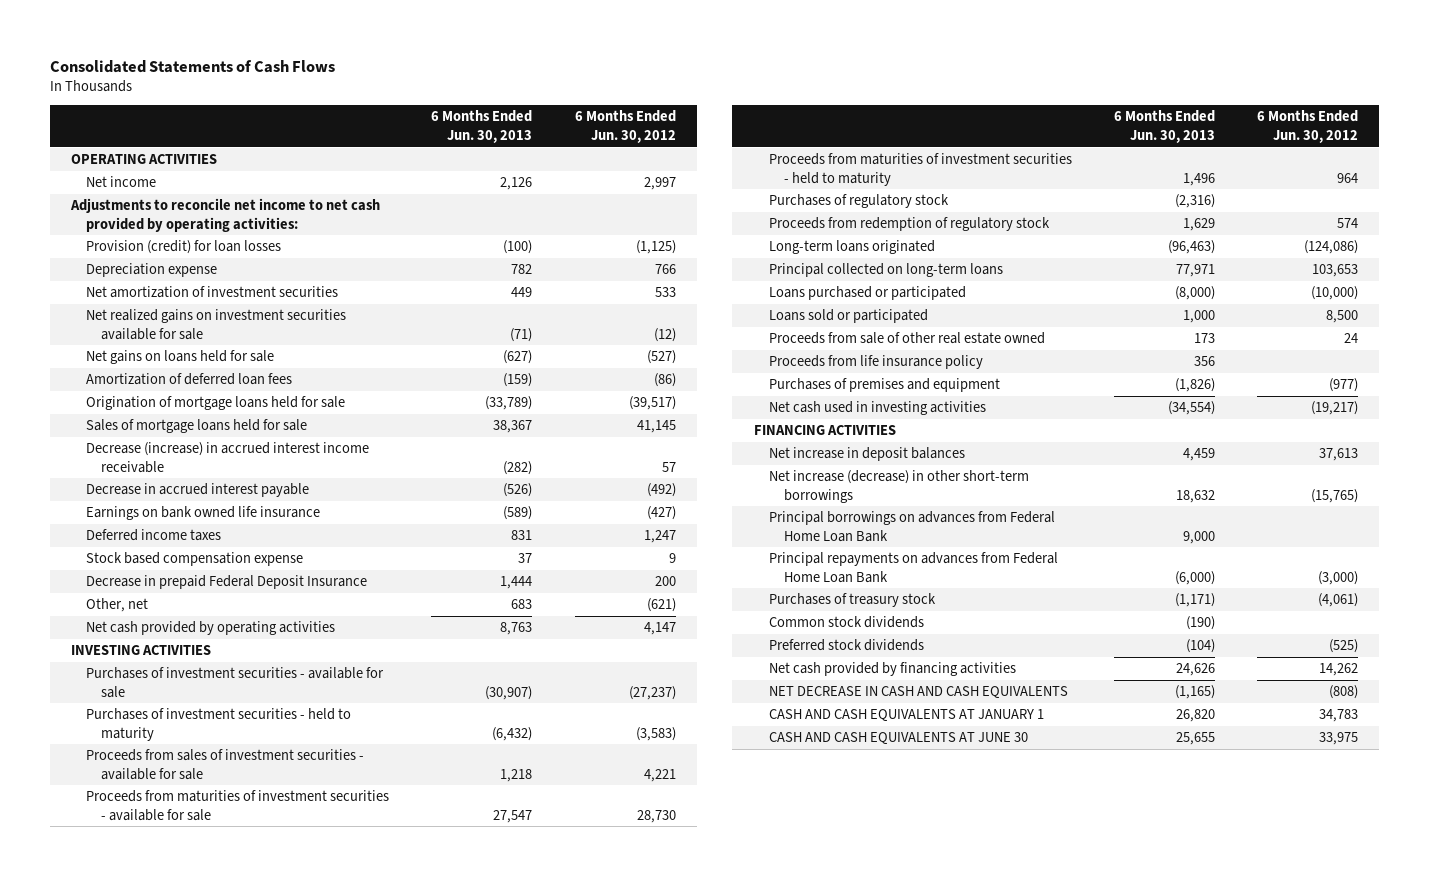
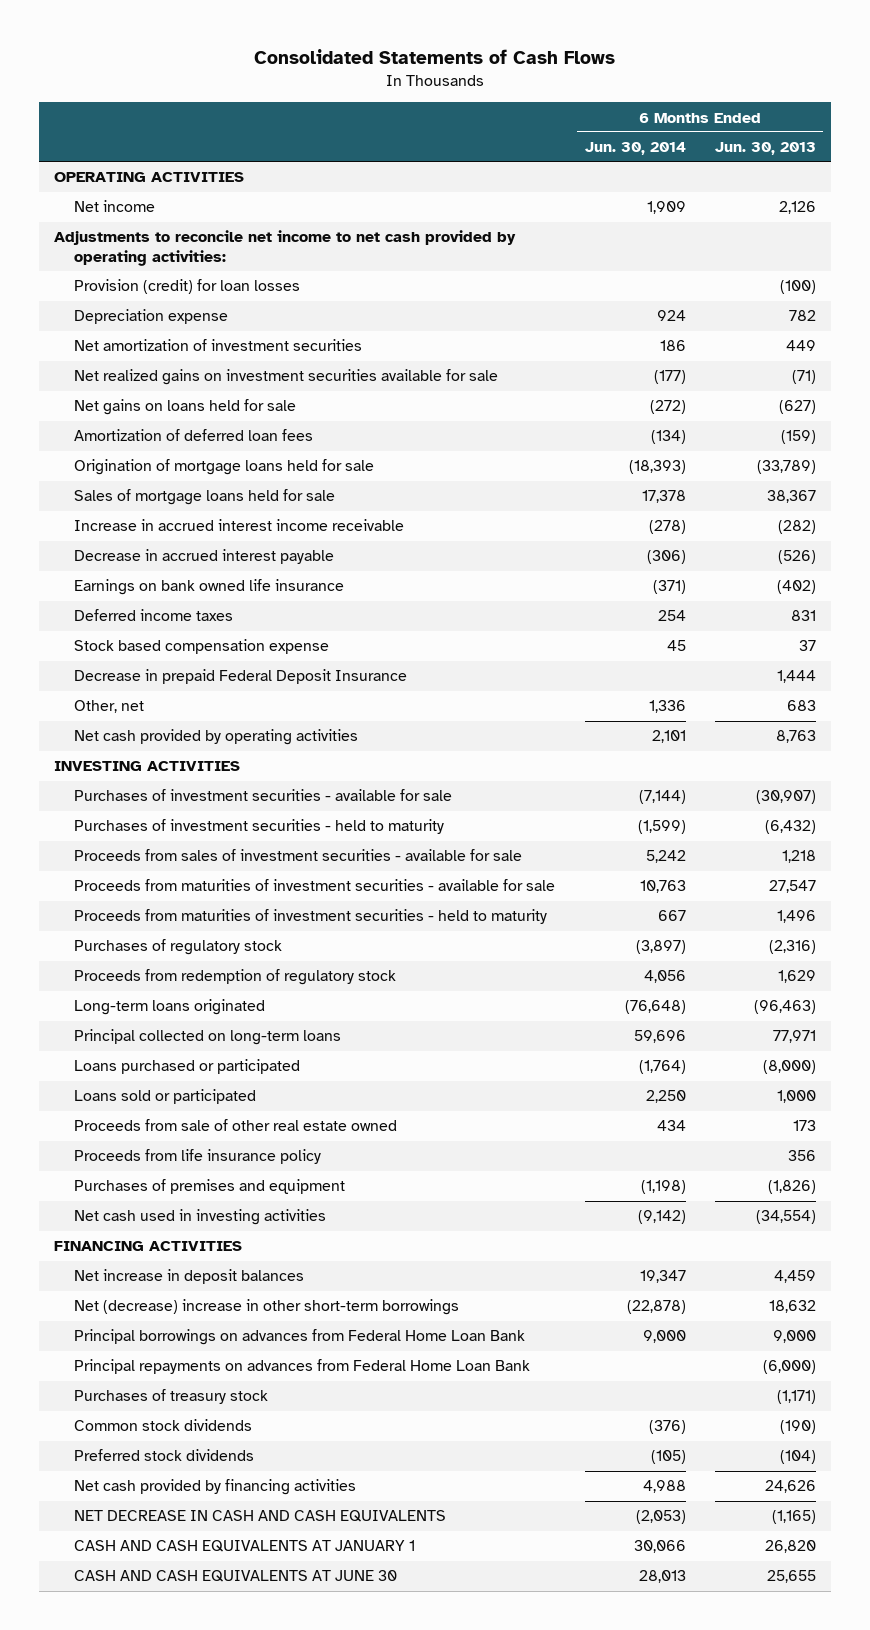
- | 6 Months Ended Jun. 30, 2013 | 6 Months Ended Jun. 30, 2012
+ | 6 Months Ended Jun. 30, 2014 | 6 Months Ended Jun. 30, 2013
- Decrease (increase) in accrued interest income receivable | (282) | 57
+ Increase in accrued interest income receivable | (278) | (282)
- Earnings on bank owned life insurance | (589) | (427)
+ Earnings on bank owned life insurance | (371) | (402)
- Net increase (decrease) in other short-term borrowings | 18,632 | (15,765)
+ Net (decrease) increase in other short-term borrowings | (22,878) | 18,632

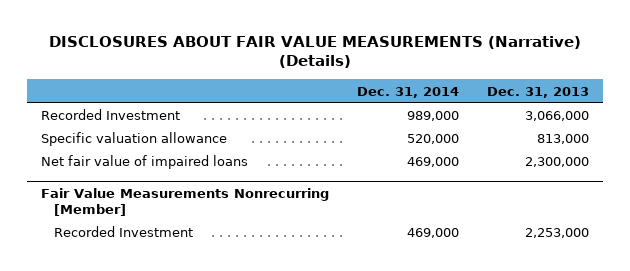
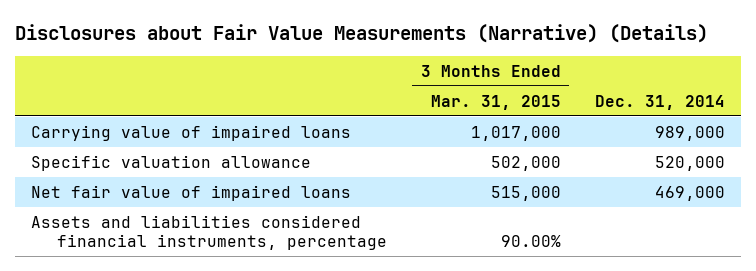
- DISCLOSURES ABOUT FAIR VALUE MEASUREMENTS (Narrative) (Details)
+ Disclosures about Fair Value Measurements (Narrative) (Details)
- | Dec. 31, 2014 | Dec. 31, 2013
+ | 3 Months Ended Mar. 31, 2015 | Dec. 31, 2014
- Recorded Investment | 989,000 | 3,066,000
+ Carrying value of impaired loans | 1,017,000 | 989,000
- Fair Value Measurements Nonrecurring [Member]
- Recorded Investment | 469,000 | 2,253,000
+ Assets and liabilities considered financial instruments, percentage | 90.00% |

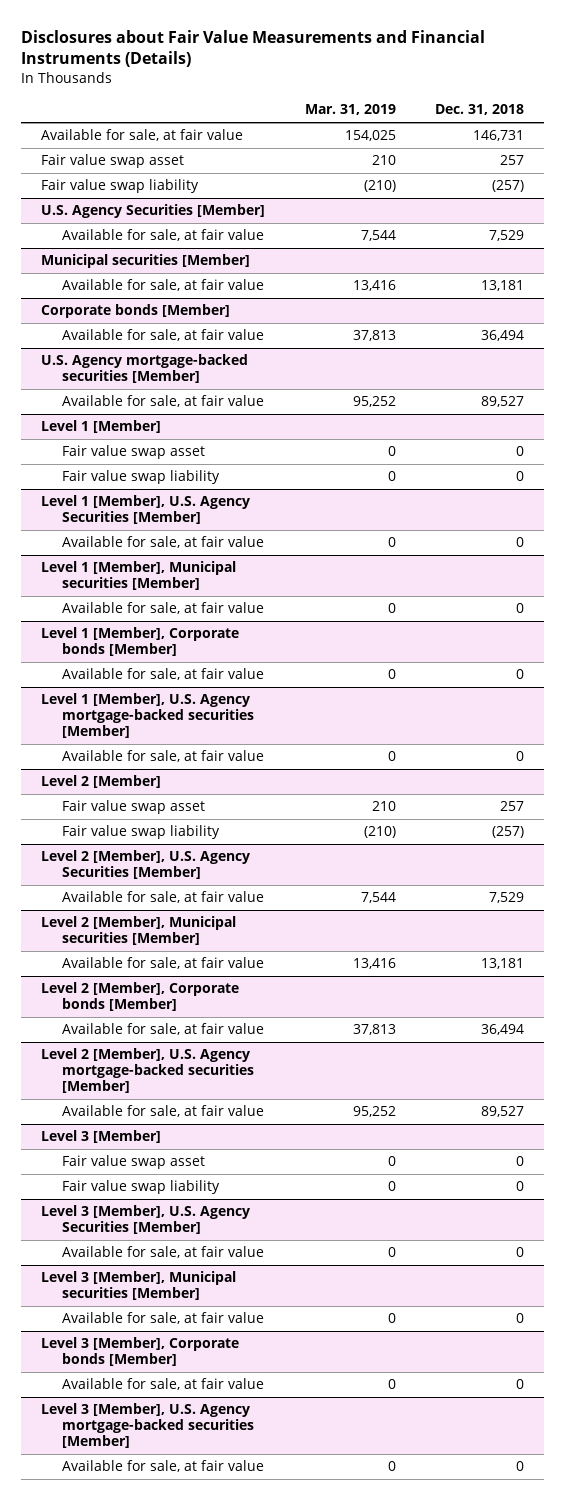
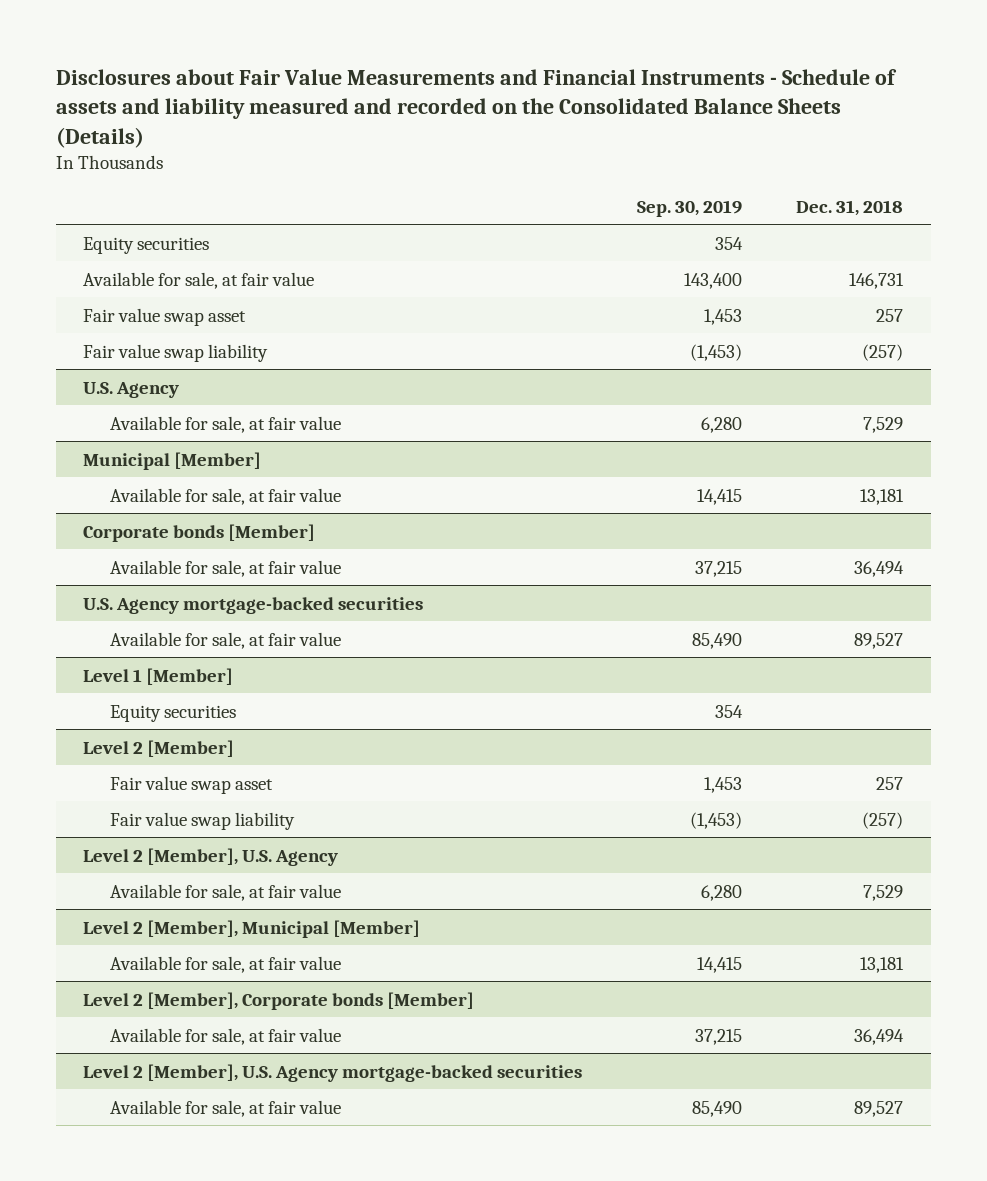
- Disclosures about Fair Value Measurements and Financial Instruments (Details)
+ Disclosures about Fair Value Measurements and Financial Instruments - Schedule of assets and liability measured and recorded on the Consolidated Balance Sheets (Details)
- | Mar. 31, 2019 | Dec. 31, 2018
+ | Sep. 30, 2019 | Dec. 31, 2018
+ Equity securities | 354 |
- U.S. Agency Securities [Member]
+ U.S. Agency
- Municipal securities [Member]
+ Municipal [Member]
- U.S. Agency mortgage-backed securities [Member]
+ U.S. Agency mortgage-backed securities
@ Level 1 [Member]
- Fair value swap asset | 0 | 0
- Fair value swap liability | 0 | 0
- Level 1 [Member], U.S. Agency Securities [Member]
- Available for sale, at fair value | 0 | 0
- Level 1 [Member], Municipal securities [Member]
- Available for sale, at fair value | 0 | 0
- Level 1 [Member], Corporate bonds [Member]
- Available for sale, at fair value | 0 | 0
- Level 1 [Member], U.S. Agency mortgage-backed securities [Member]
- Available for sale, at fair value | 0 | 0
@ Level 1 [Member]
+ Equity securities | 354 |
- Level 2 [Member], U.S. Agency Securities [Member]
+ Level 2 [Member], U.S. Agency
- Level 2 [Member], Municipal securities [Member]
+ Level 2 [Member], Municipal [Member]
- Level 2 [Member], U.S. Agency mortgage-backed securities [Member]
+ Level 2 [Member], U.S. Agency mortgage-backed securities
- Level 3 [Member]
- Fair value swap asset | 0 | 0
- Fair value swap liability | 0 | 0
- Level 3 [Member], U.S. Agency Securities [Member]
- Available for sale, at fair value | 0 | 0
- Level 3 [Member], Municipal securities [Member]
- Available for sale, at fair value | 0 | 0
- Level 3 [Member], Corporate bonds [Member]
- Available for sale, at fair value | 0 | 0
- Level 3 [Member], U.S. Agency mortgage-backed securities [Member]
- Available for sale, at fair value | 0 | 0

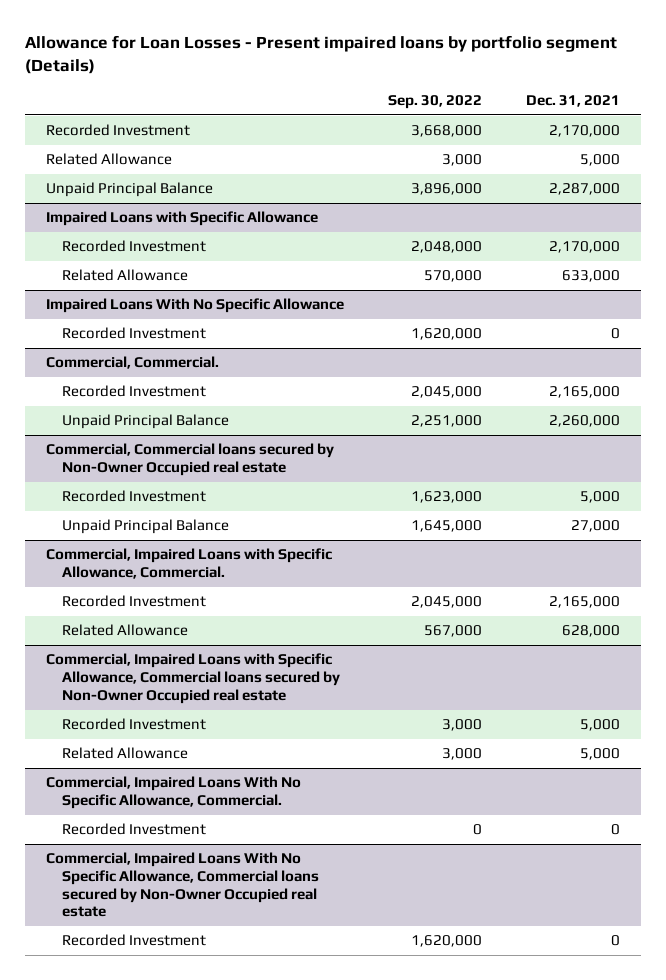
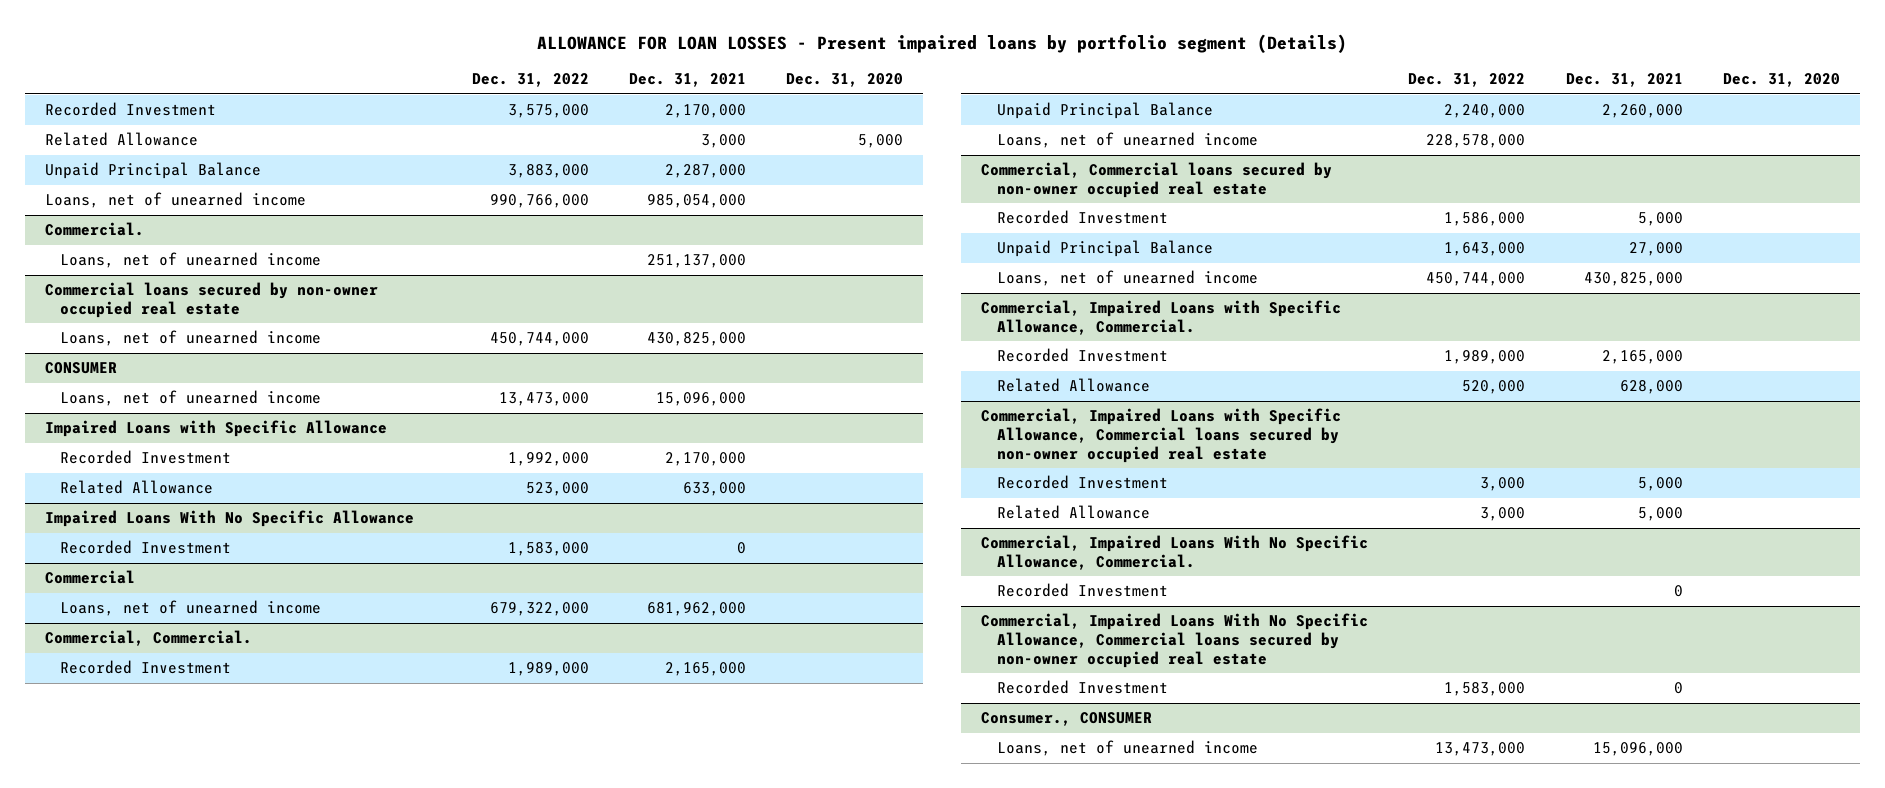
- Allowance for Loan Losses - Present impaired loans by portfolio segment (Details)
+ ALLOWANCE FOR LOAN LOSSES - Present impaired loans by portfolio segment (Details)
- | Sep. 30, 2022 | Dec. 31, 2021
+ | Dec. 31, 2022 | Dec. 31, 2021 | Dec. 31, 2020
- Related Allowance | 3,000 | 5,000
+ Related Allowance | | 3,000 | 5,000
+ Loans, net of unearned income | 990,766,000 | 985,054,000 |
+ Commercial.
+ Loans, net of unearned income | | 251,137,000 |
+ Commercial loans secured by non-owner occupied real estate
+ Loans, net of unearned income | 450,744,000 | 430,825,000 |
+ CONSUMER
+ Loans, net of unearned income | 13,473,000 | 15,096,000 |
+ Commercial
+ Loans, net of unearned income | 679,322,000 | 681,962,000 |
- Commercial, Commercial loans secured by Non-Owner Occupied real estate
@ Commercial, Commercial.
+ Loans, net of unearned income | 228,578,000 | |
+ Commercial, Commercial loans secured by non-owner occupied real estate
+ Loans, net of unearned income | 450,744,000 | 430,825,000 |
- Commercial, Impaired Loans with Specific Allowance, Commercial loans secured by Non-Owner Occupied real estate
+ Commercial, Impaired Loans with Specific Allowance, Commercial loans secured by non-owner occupied real estate
- Commercial, Impaired Loans With No Specific Allowance, Commercial loans secured by Non-Owner Occupied real estate
+ Commercial, Impaired Loans With No Specific Allowance, Commercial loans secured by non-owner occupied real estate
+ Consumer., CONSUMER
+ Loans, net of unearned income | 13,473,000 | 15,096,000 |

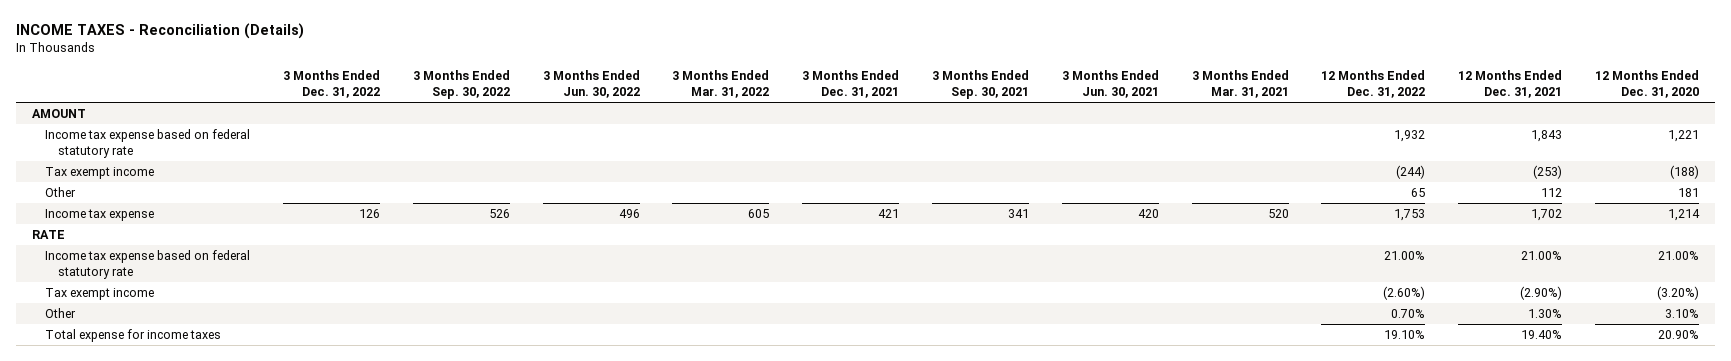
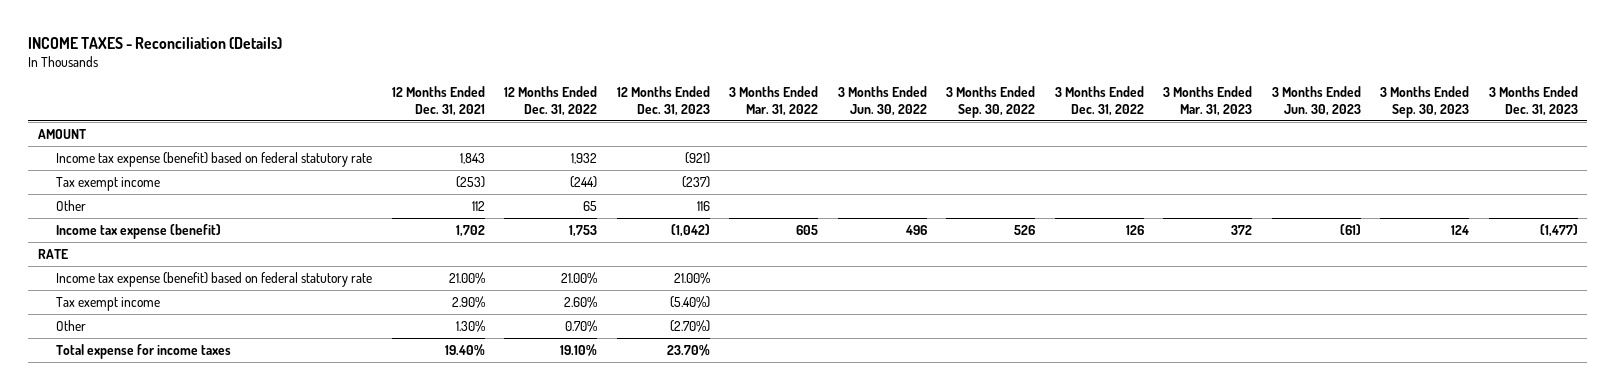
- | 3 Months Ended Dec. 31, 2022 | 3 Months Ended Sep. 30, 2022 | 3 Months Ended Jun. 30, 2022 | 3 Months Ended Mar. 31, 2022 | 3 Months Ended Dec. 31, 2021 | 3 Months Ended Sep. 30, 2021 | 3 Months Ended Jun. 30, 2021 | 3 Months Ended Mar. 31, 2021 | 12 Months Ended Dec. 31, 2022 | 12 Months Ended Dec. 31, 2021 | 12 Months Ended Dec. 31, 2020
+ | 12 Months Ended Dec. 31, 2021 | 12 Months Ended Dec. 31, 2022 | 12 Months Ended Dec. 31, 2023 | 3 Months Ended Mar. 31, 2022 | 3 Months Ended Jun. 30, 2022 | 3 Months Ended Sep. 30, 2022 | 3 Months Ended Dec. 31, 2022 | 3 Months Ended Mar. 31, 2023 | 3 Months Ended Jun. 30, 2023 | 3 Months Ended Sep. 30, 2023 | 3 Months Ended Dec. 31, 2023
- Income tax expense based on federal statutory rate | | | | | | | | | 1,932 | 1,843 | 1,221
+ Income tax expense (benefit) based on federal statutory rate | 1,843 | 1,932 | (921) | | | | | | | |
- Income tax expense | 126 | 526 | 496 | 605 | 421 | 341 | 420 | 520 | 1,753 | 1,702 | 1,214
+ Income tax expense (benefit) | 1,702 | 1,753 | (1,042) | 605 | 496 | 526 | 126 | 372 | (61) | 124 | (1,477)
- Income tax expense based on federal statutory rate | | | | | | | | | 21.00% | 21.00% | 21.00%
- Tax exempt income | | | | | | | | | (2.60%) | (2.90%) | (3.20%)
+ Income tax expense (benefit) based on federal statutory rate | 21.00% | 21.00% | 21.00% | | | | | | | |
+ Tax exempt income | 2.90% | 2.60% | (5.40%) | | | | | | | |

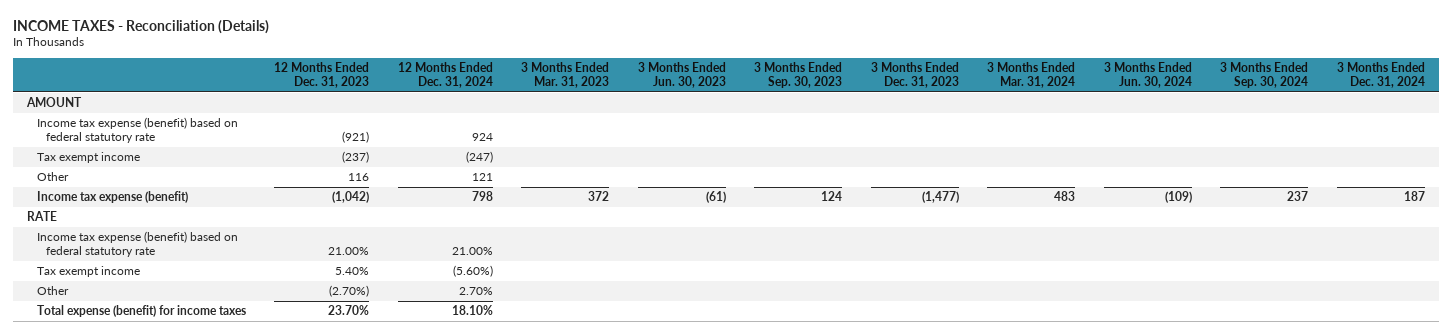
- | 12 Months Ended Dec. 31, 2021 | 12 Months Ended Dec. 31, 2022 | 12 Months Ended Dec. 31, 2023 | 3 Months Ended Mar. 31, 2022 | 3 Months Ended Jun. 30, 2022 | 3 Months Ended Sep. 30, 2022 | 3 Months Ended Dec. 31, 2022 | 3 Months Ended Mar. 31, 2023 | 3 Months Ended Jun. 30, 2023 | 3 Months Ended Sep. 30, 2023 | 3 Months Ended Dec. 31, 2023
+ | 12 Months Ended Dec. 31, 2023 | 12 Months Ended Dec. 31, 2024 | 3 Months Ended Mar. 31, 2023 | 3 Months Ended Jun. 30, 2023 | 3 Months Ended Sep. 30, 2023 | 3 Months Ended Dec. 31, 2023 | 3 Months Ended Mar. 31, 2024 | 3 Months Ended Jun. 30, 2024 | 3 Months Ended Sep. 30, 2024 | 3 Months Ended Dec. 31, 2024
- Tax exempt income | 2.90% | 2.60% | (5.40%) | | | | | | | |
+ Tax exempt income | 5.40% | (5.60%) | | | | | | | |
- Total expense for income taxes | 19.40% | 19.10% | 23.70% | | | | | | | |
+ Total expense (benefit) for income taxes | 23.70% | 18.10% | | | | | | | |

